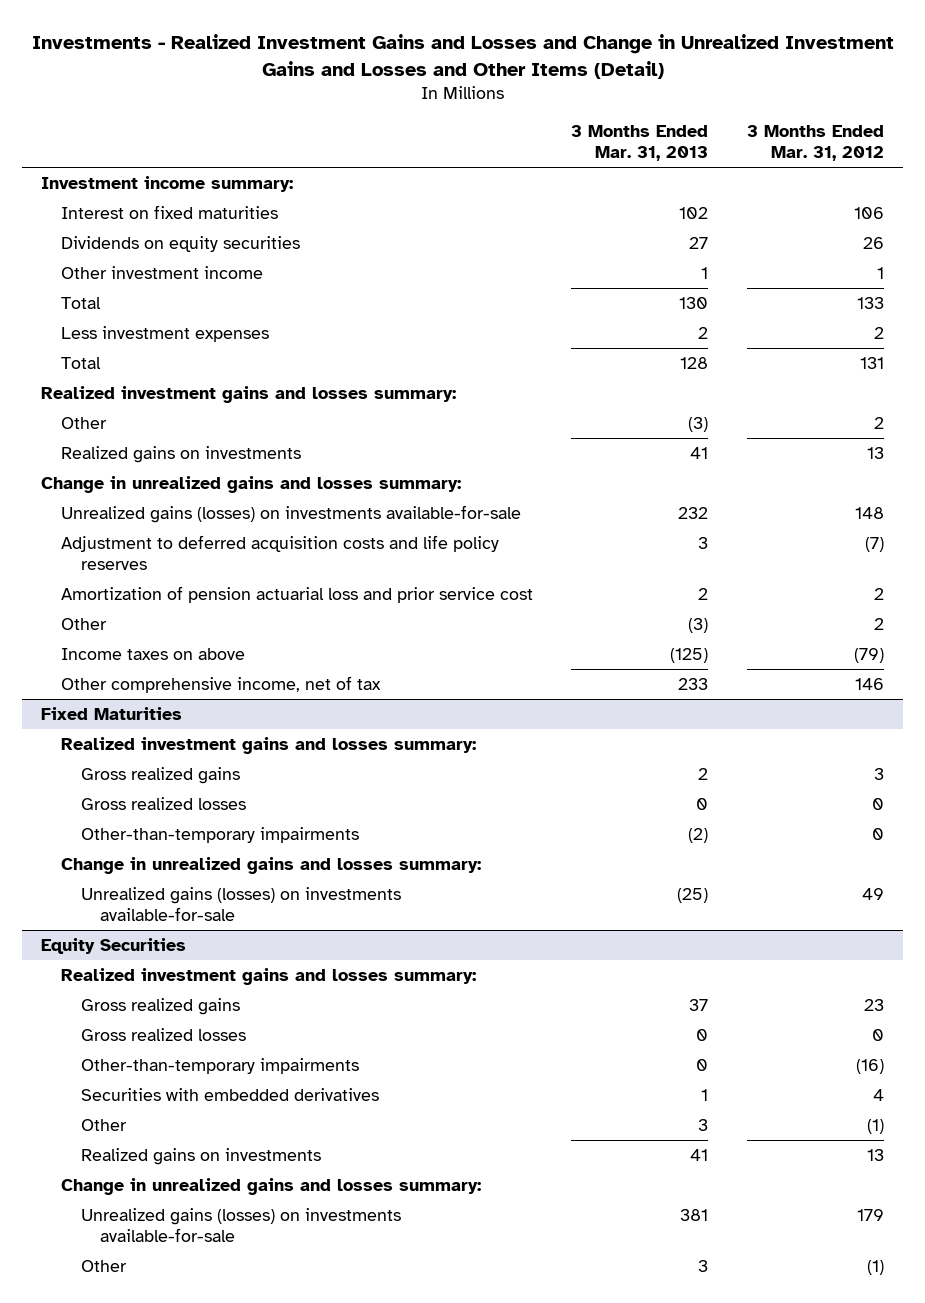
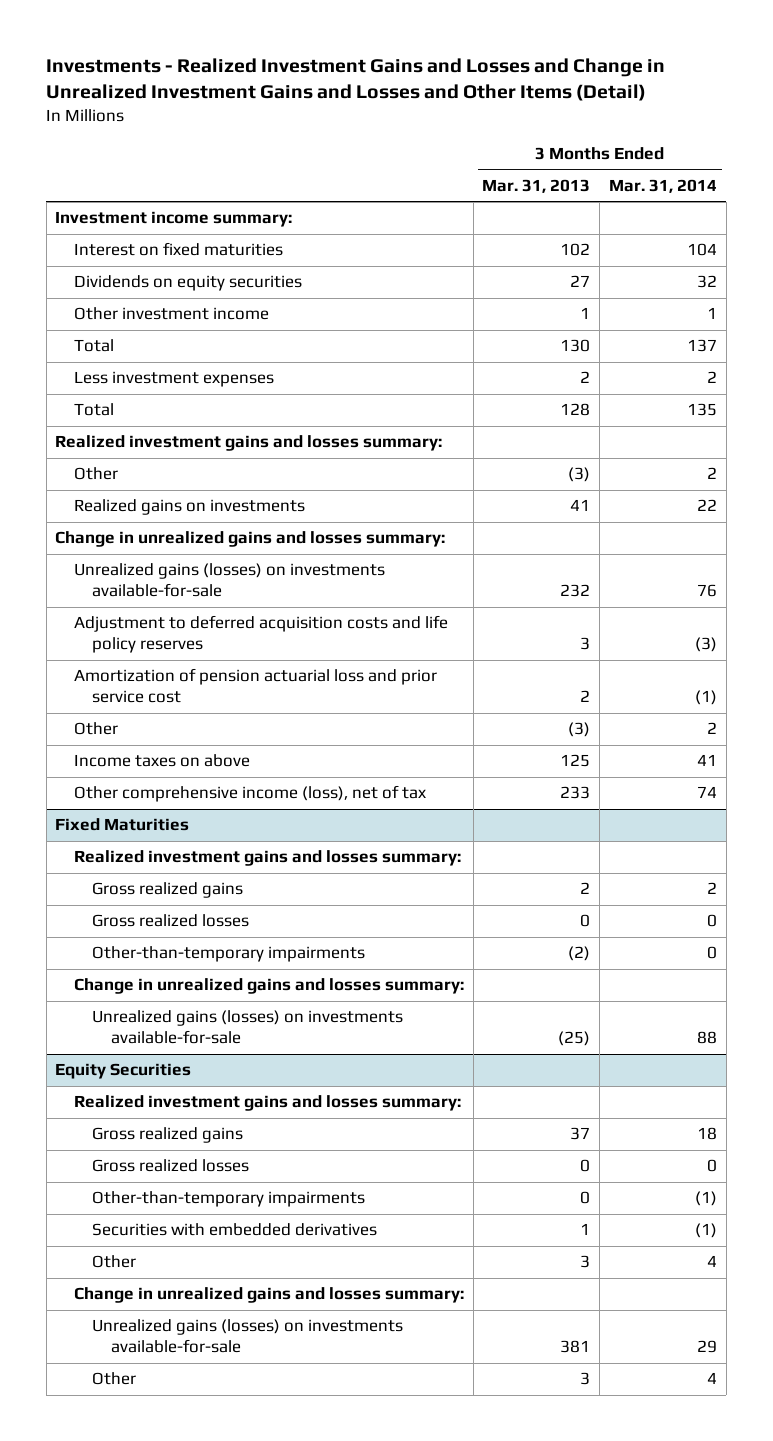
- | 3 Months Ended Mar. 31, 2013 | 3 Months Ended Mar. 31, 2012
+ | 3 Months Ended Mar. 31, 2013 | 3 Months Ended Mar. 31, 2014
- Income taxes on above | (125) | (79)
- Other comprehensive income, net of tax | 233 | 146
+ Income taxes on above | 125 | 41
+ Other comprehensive income (loss), net of tax | 233 | 74
@ Equity Securities
- Realized gains on investments | 41 | 13

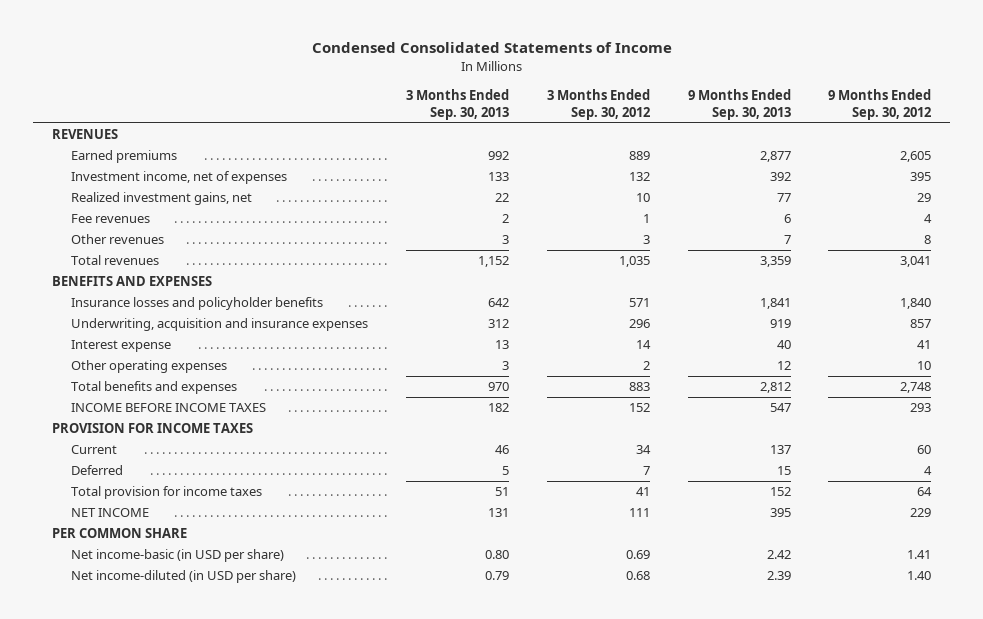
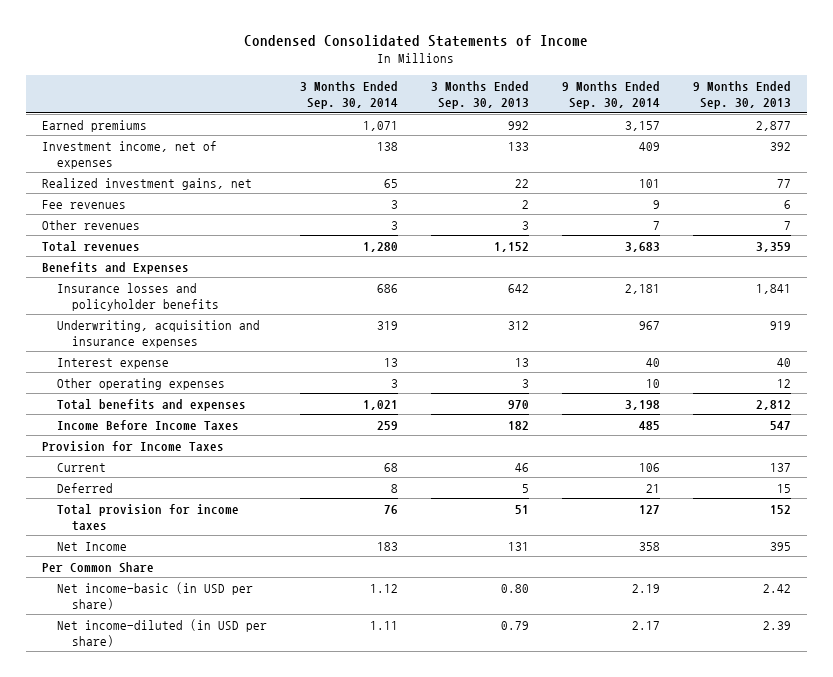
- | 3 Months Ended Sep. 30, 2013 | 3 Months Ended Sep. 30, 2012 | 9 Months Ended Sep. 30, 2013 | 9 Months Ended Sep. 30, 2012
+ | 3 Months Ended Sep. 30, 2014 | 3 Months Ended Sep. 30, 2013 | 9 Months Ended Sep. 30, 2014 | 9 Months Ended Sep. 30, 2013
- REVENUES
- BENEFITS AND EXPENSES
+ Benefits and Expenses
- INCOME BEFORE INCOME TAXES | 182 | 152 | 547 | 293
- PROVISION FOR INCOME TAXES
+ Income Before Income Taxes | 259 | 182 | 485 | 547
+ Provision for Income Taxes
- NET INCOME | 131 | 111 | 395 | 229
- PER COMMON SHARE
+ Net Income | 183 | 131 | 358 | 395
+ Per Common Share

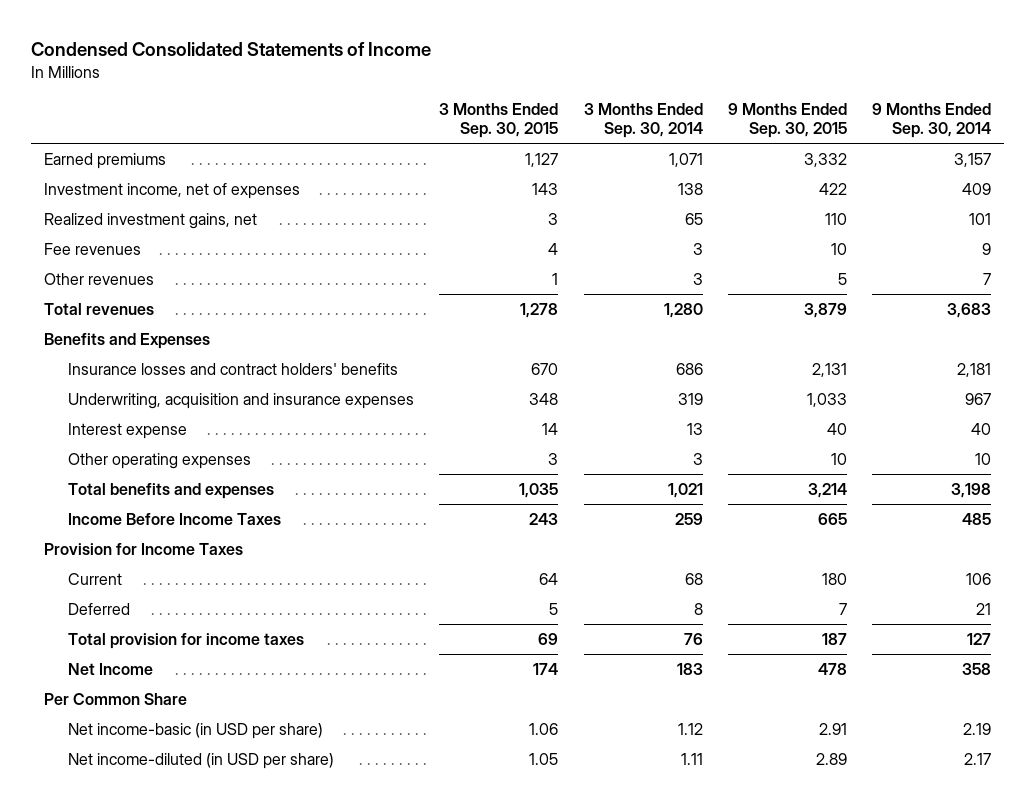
- | 3 Months Ended Sep. 30, 2014 | 3 Months Ended Sep. 30, 2013 | 9 Months Ended Sep. 30, 2014 | 9 Months Ended Sep. 30, 2013
+ | 3 Months Ended Sep. 30, 2015 | 3 Months Ended Sep. 30, 2014 | 9 Months Ended Sep. 30, 2015 | 9 Months Ended Sep. 30, 2014
- Insurance losses and policyholder benefits | 686 | 642 | 2,181 | 1,841
+ Insurance losses and contract holders' benefits | 670 | 686 | 2,131 | 2,181

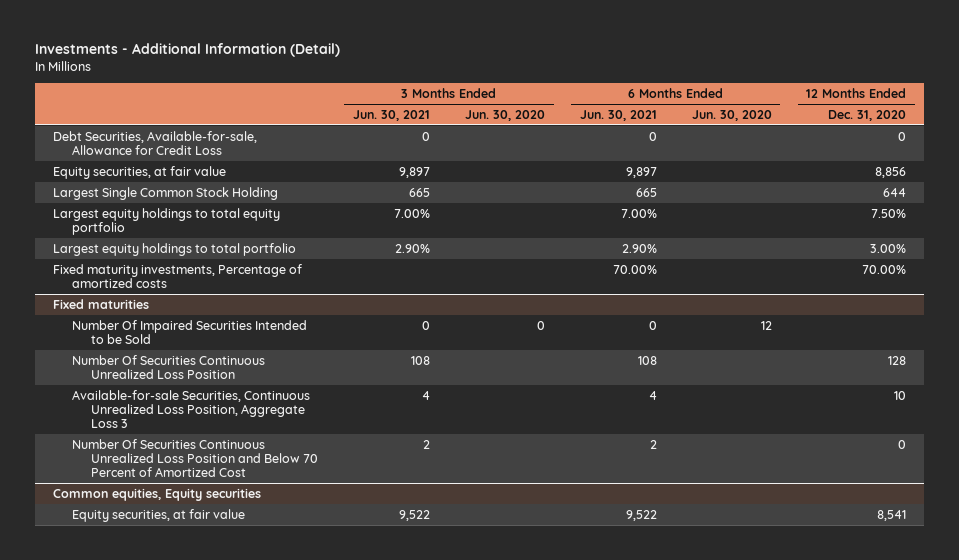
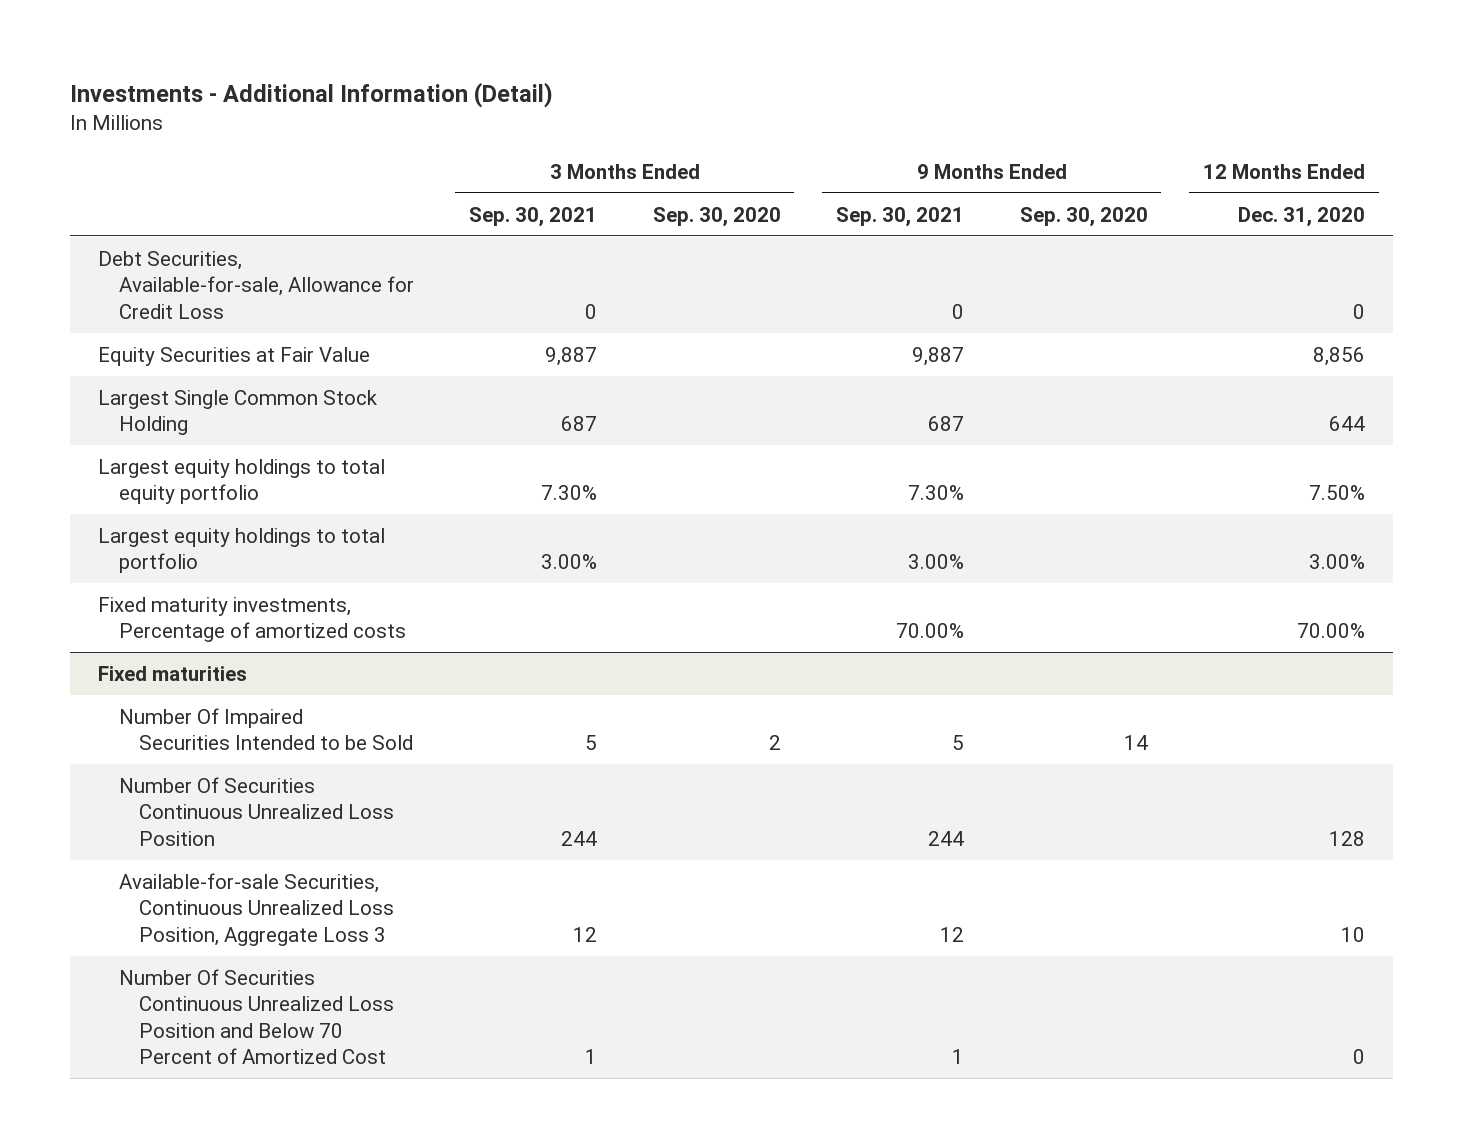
- | 3 Months Ended Jun. 30, 2021 | 3 Months Ended Jun. 30, 2020 | 6 Months Ended Jun. 30, 2021 | 6 Months Ended Jun. 30, 2020 | 12 Months Ended Dec. 31, 2020
+ | 3 Months Ended Sep. 30, 2021 | 3 Months Ended Sep. 30, 2020 | 9 Months Ended Sep. 30, 2021 | 9 Months Ended Sep. 30, 2020 | 12 Months Ended Dec. 31, 2020
- Equity securities, at fair value | 9,897 | | 9,897 | | 8,856
+ Equity Securities at Fair Value | 9,887 | | 9,887 | | 8,856
- Common equities, Equity securities
- Equity securities, at fair value | 9,522 | | 9,522 | | 8,541

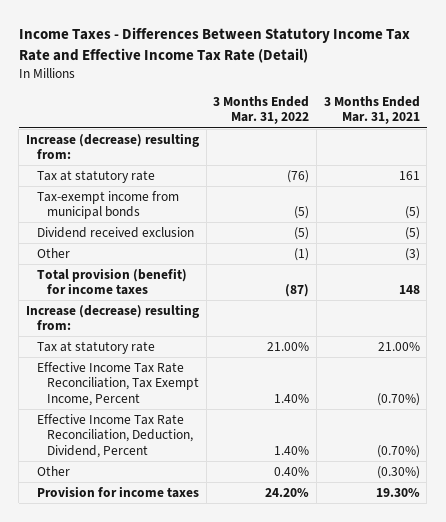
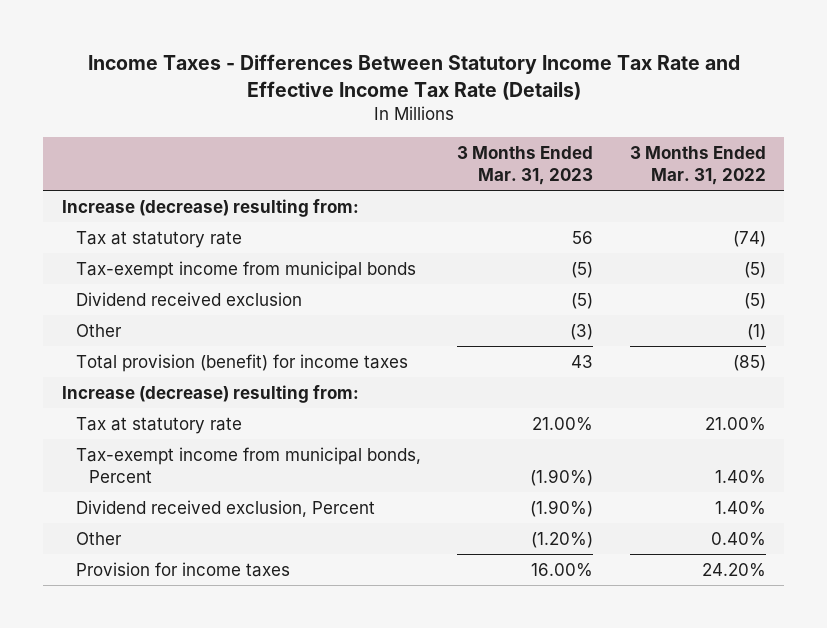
- Income Taxes - Differences Between Statutory Income Tax Rate and Effective Income Tax Rate (Detail)
+ Income Taxes - Differences Between Statutory Income Tax Rate and Effective Income Tax Rate (Details)
- | 3 Months Ended Mar. 31, 2022 | 3 Months Ended Mar. 31, 2021
+ | 3 Months Ended Mar. 31, 2023 | 3 Months Ended Mar. 31, 2022
- Tax at statutory rate | (76) | 161
+ Tax at statutory rate | 56 | (74)
- Total provision (benefit) for income taxes | (87) | 148
+ Total provision (benefit) for income taxes | 43 | (85)
- Effective Income Tax Rate Reconciliation, Tax Exempt Income, Percent | 1.40% | (0.70%)
- Effective Income Tax Rate Reconciliation, Deduction, Dividend, Percent | 1.40% | (0.70%)
+ Tax-exempt income from municipal bonds, Percent | (1.90%) | 1.40%
+ Dividend received exclusion, Percent | (1.90%) | 1.40%

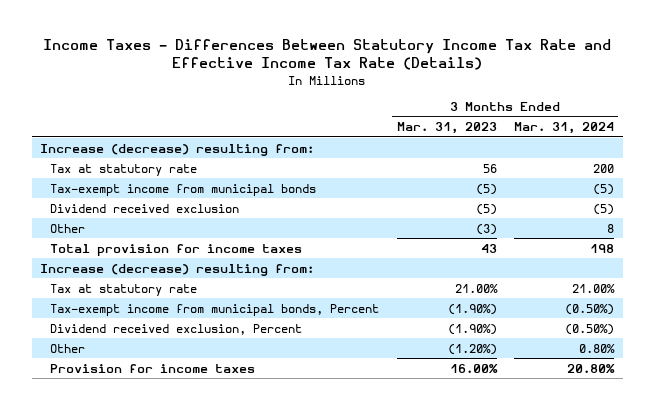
- | 3 Months Ended Mar. 31, 2023 | 3 Months Ended Mar. 31, 2022
+ | 3 Months Ended Mar. 31, 2023 | 3 Months Ended Mar. 31, 2024
- Total provision (benefit) for income taxes | 43 | (85)
+ Total provision for income taxes | 43 | 198

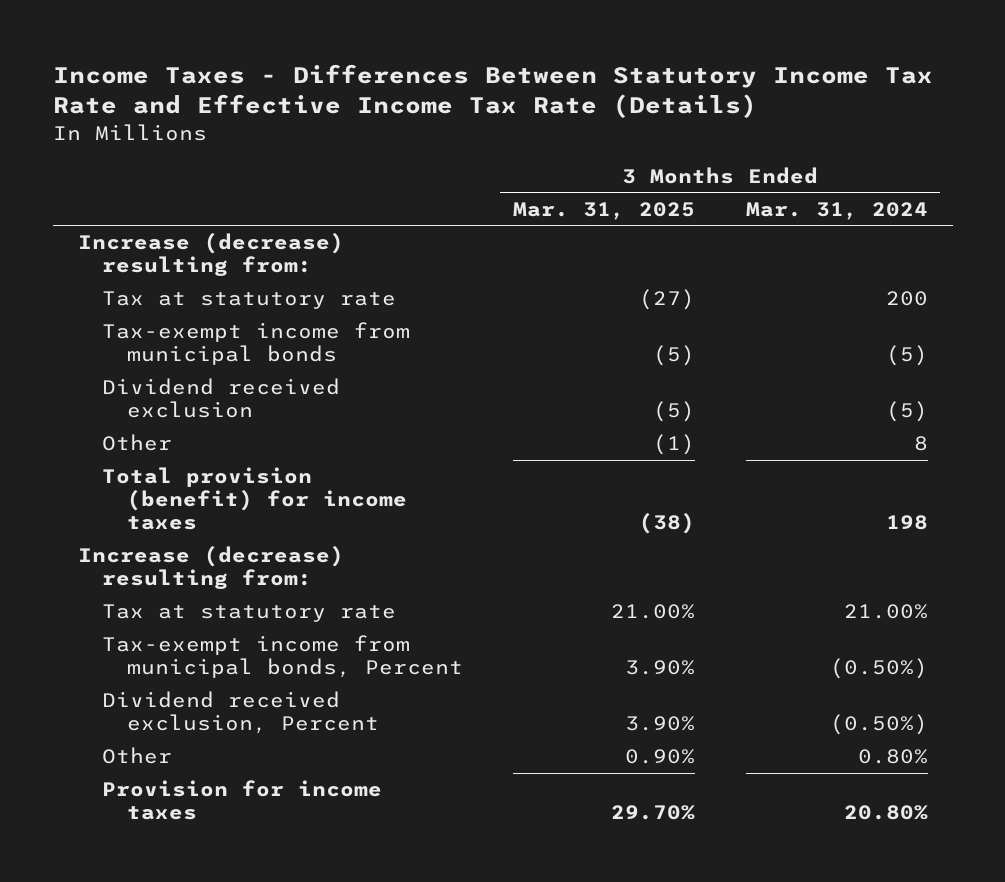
- | 3 Months Ended Mar. 31, 2023 | 3 Months Ended Mar. 31, 2024
+ | 3 Months Ended Mar. 31, 2025 | 3 Months Ended Mar. 31, 2024
- Total provision for income taxes | 43 | 198
+ Total provision (benefit) for income taxes | (38) | 198

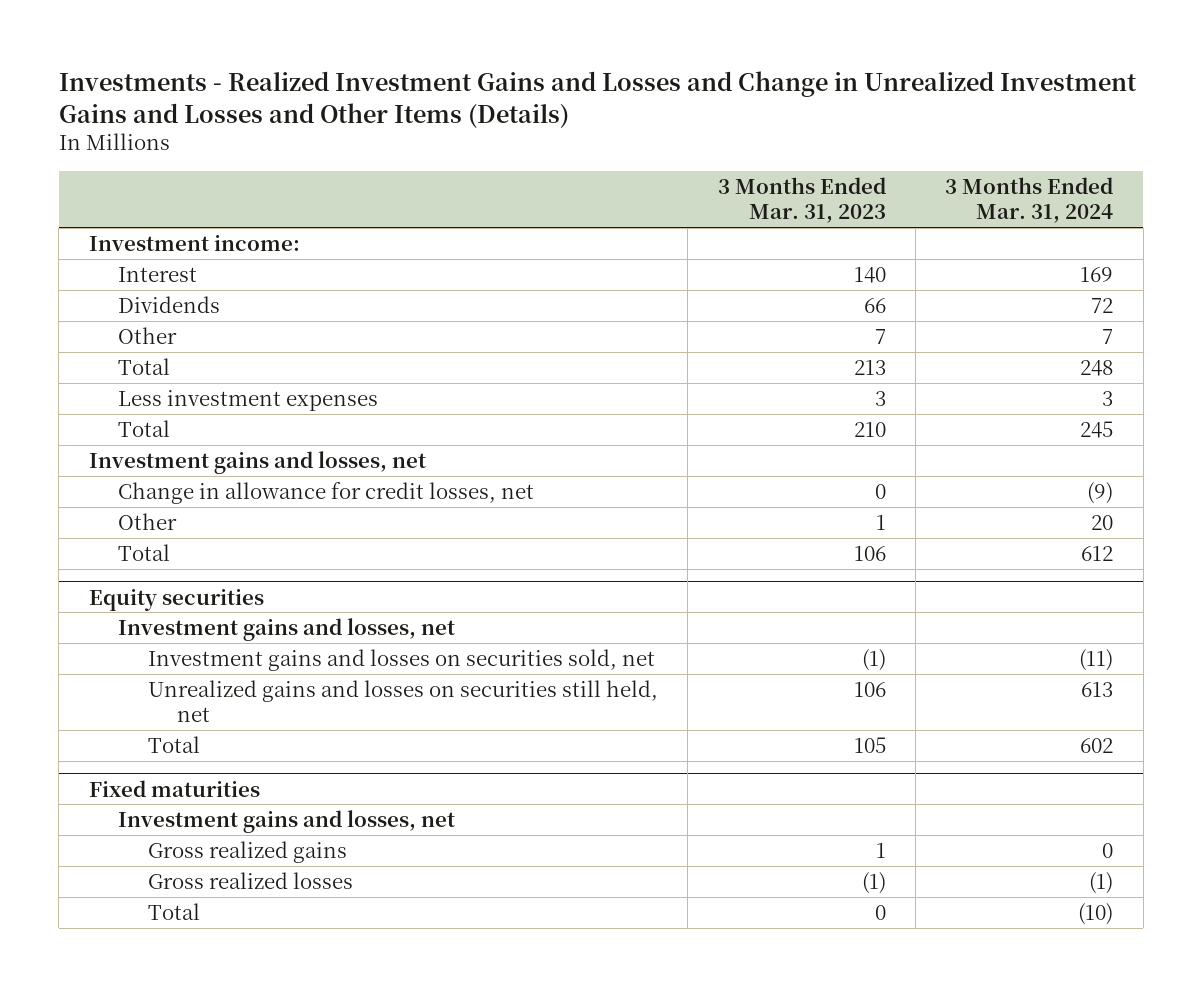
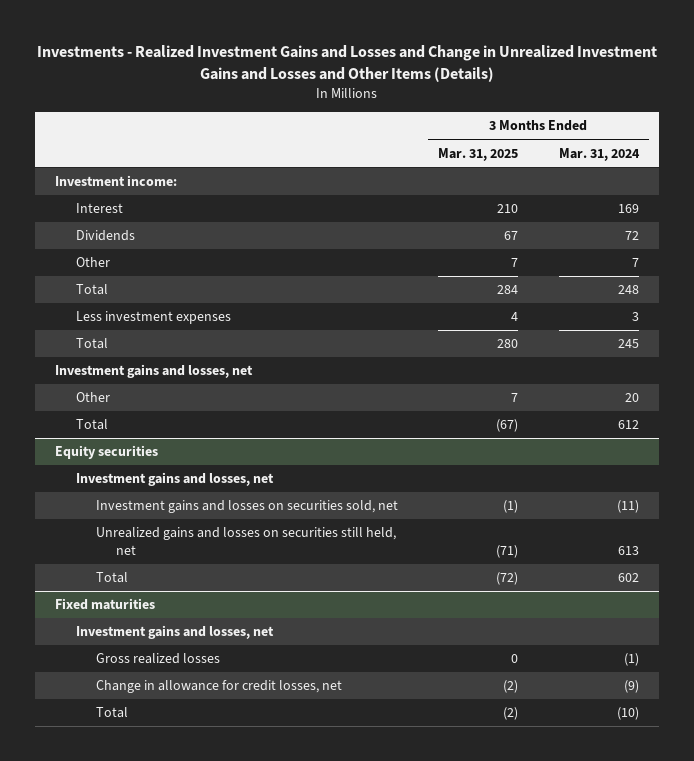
- | 3 Months Ended Mar. 31, 2023 | 3 Months Ended Mar. 31, 2024
+ | 3 Months Ended Mar. 31, 2025 | 3 Months Ended Mar. 31, 2024
- Change in allowance for credit losses, net | 0 | (9)
@ Fixed maturities
- Gross realized gains | 1 | 0
+ Change in allowance for credit losses, net | (2) | (9)

